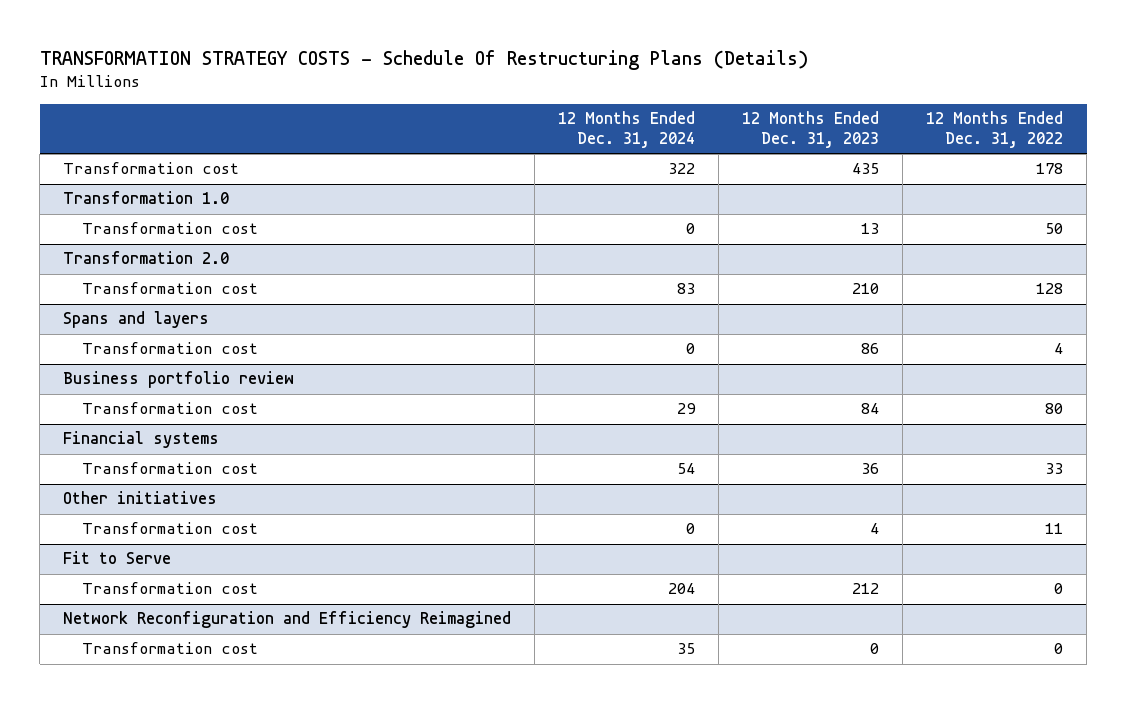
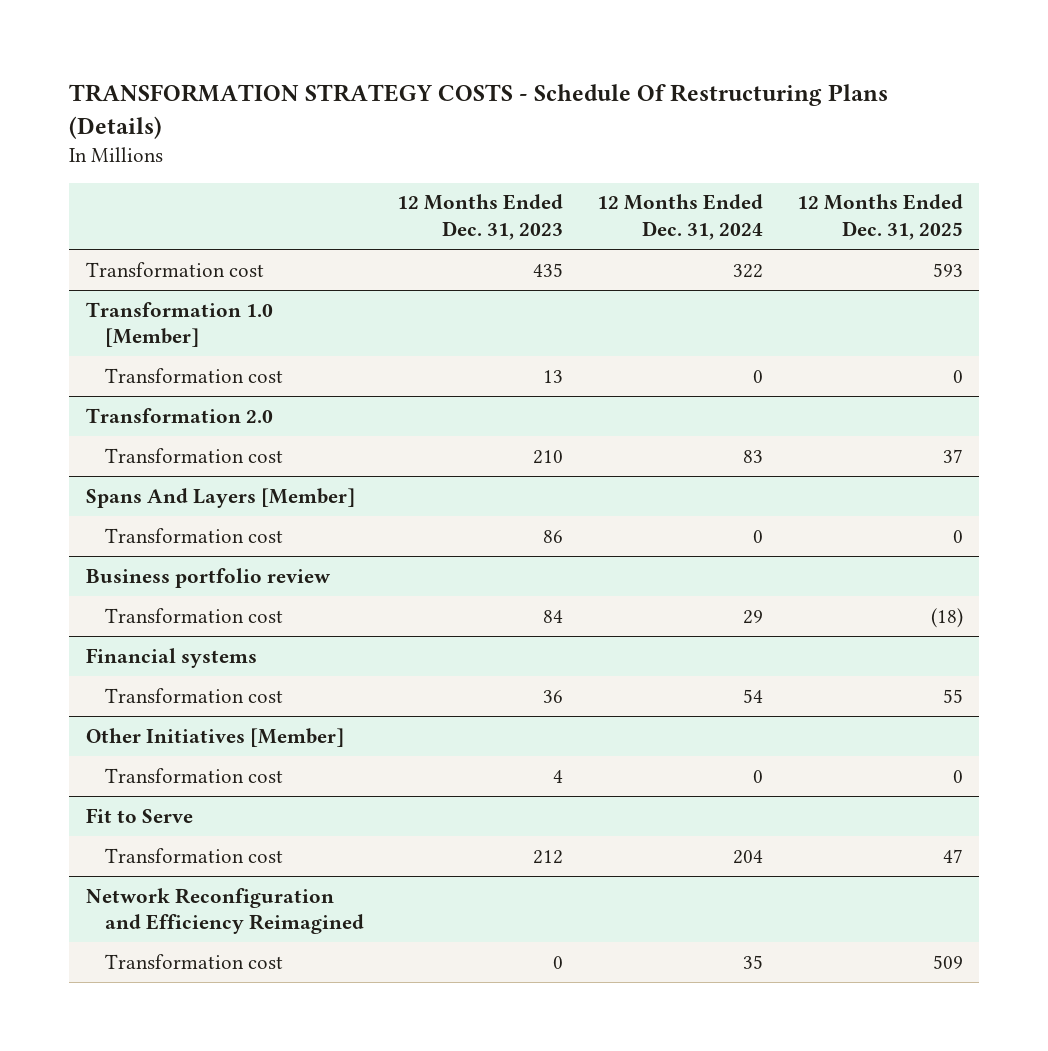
- | 12 Months Ended Dec. 31, 2024 | 12 Months Ended Dec. 31, 2023 | 12 Months Ended Dec. 31, 2022
+ | 12 Months Ended Dec. 31, 2023 | 12 Months Ended Dec. 31, 2024 | 12 Months Ended Dec. 31, 2025
- Transformation 1.0
+ Transformation 1.0 [Member]
- Spans and layers
+ Spans And Layers [Member]
- Other initiatives
+ Other Initiatives [Member]

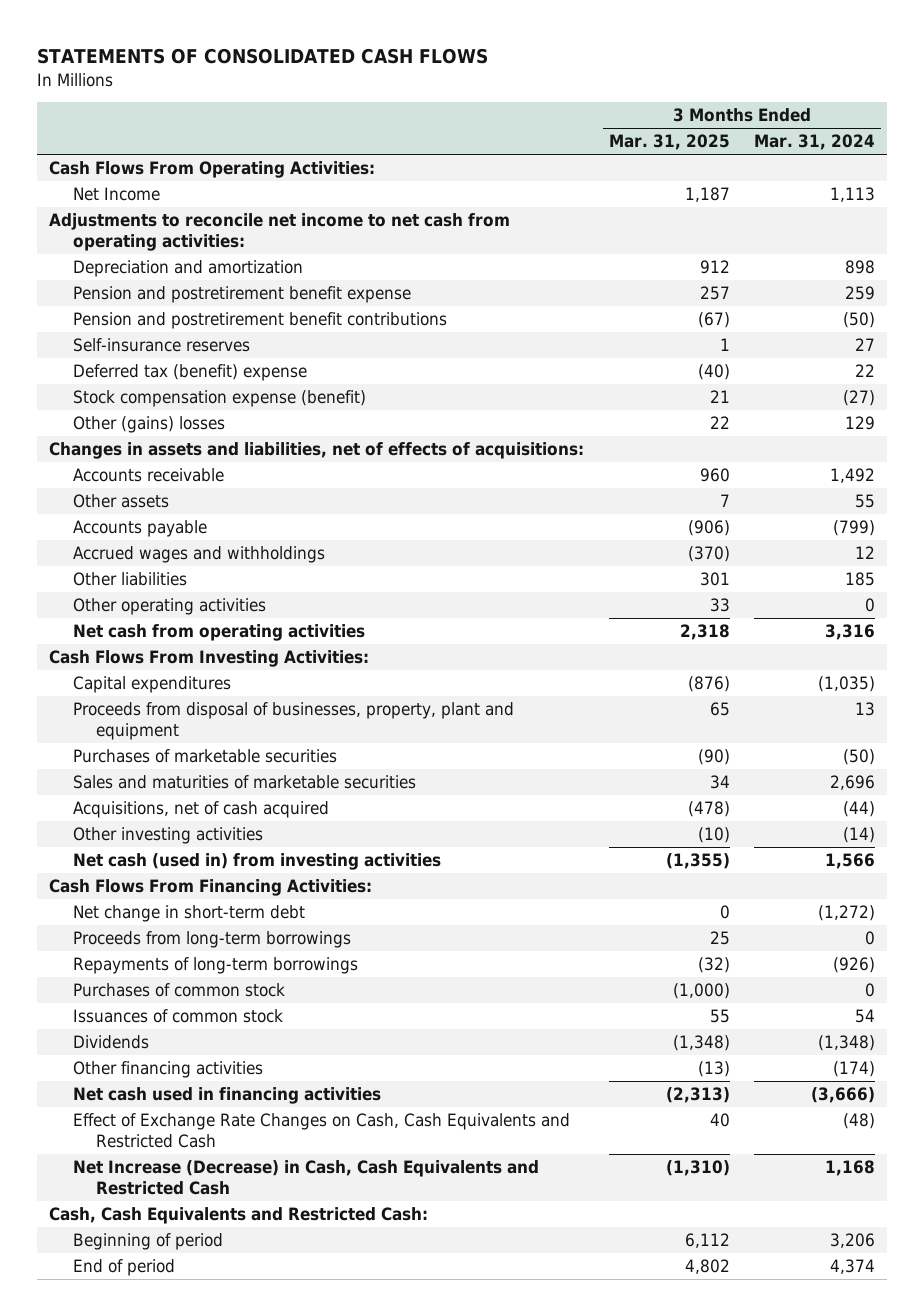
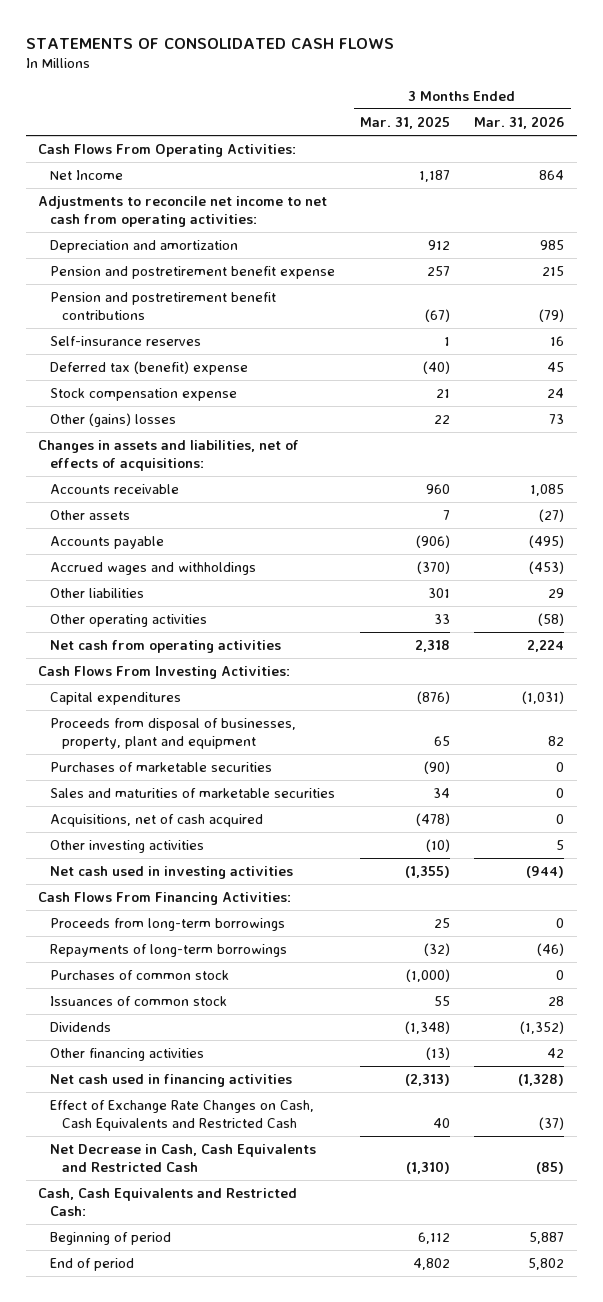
- | 3 Months Ended Mar. 31, 2025 | 3 Months Ended Mar. 31, 2024
+ | 3 Months Ended Mar. 31, 2025 | 3 Months Ended Mar. 31, 2026
- Stock compensation expense (benefit) | 21 | (27)
+ Stock compensation expense | 21 | 24
- Net cash (used in) from investing activities | (1,355) | 1,566
+ Net cash used in investing activities | (1,355) | (944)
- Net change in short-term debt | 0 | (1,272)
- Net Increase (Decrease) in Cash, Cash Equivalents and Restricted Cash | (1,310) | 1,168
+ Net Decrease in Cash, Cash Equivalents and Restricted Cash | (1,310) | (85)

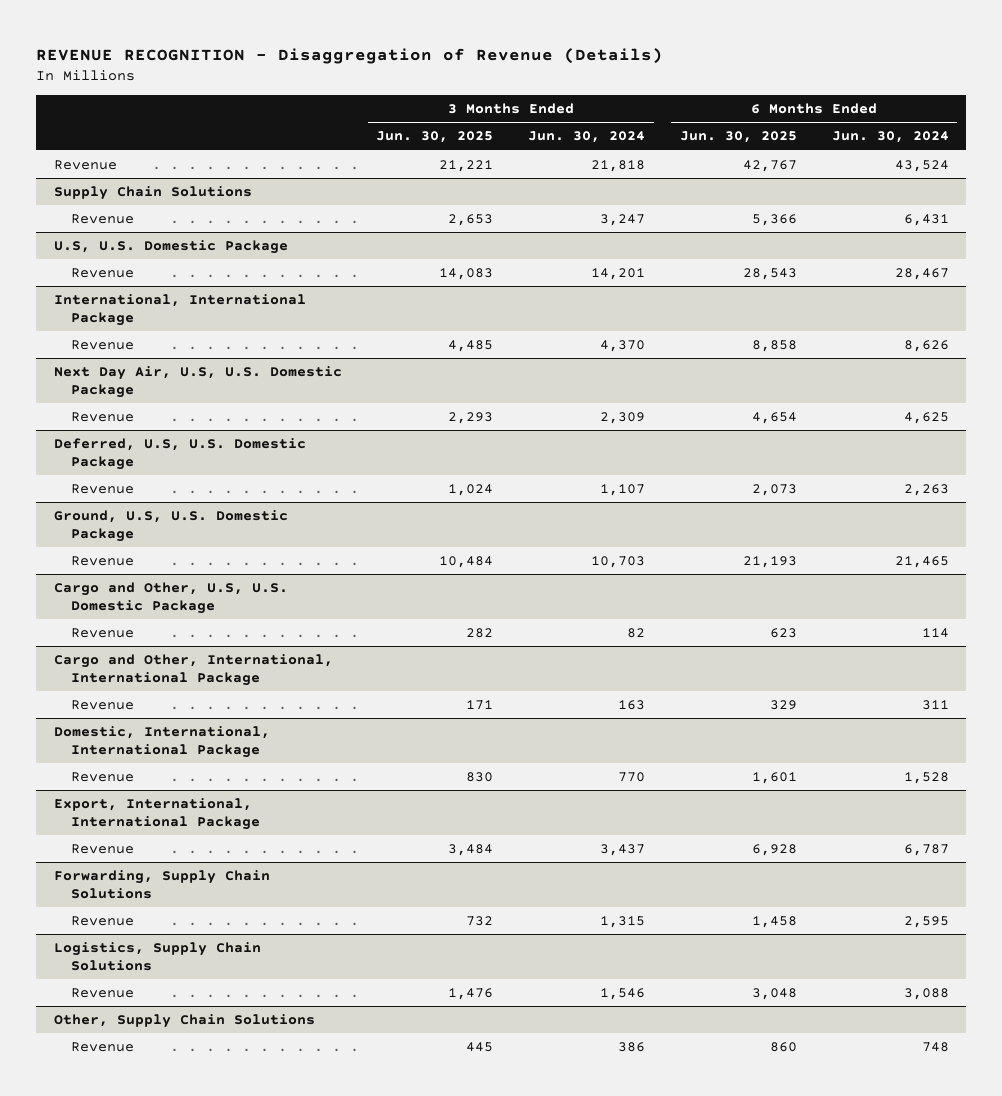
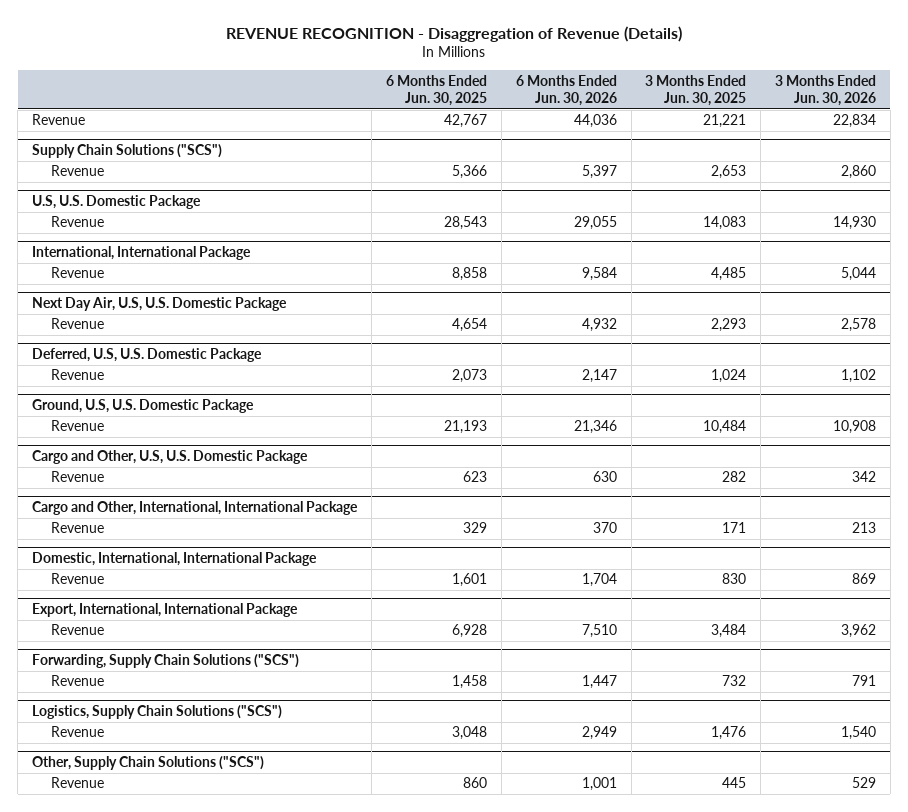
- | 3 Months Ended Jun. 30, 2025 | 3 Months Ended Jun. 30, 2024 | 6 Months Ended Jun. 30, 2025 | 6 Months Ended Jun. 30, 2024
+ | 6 Months Ended Jun. 30, 2025 | 6 Months Ended Jun. 30, 2026 | 3 Months Ended Jun. 30, 2025 | 3 Months Ended Jun. 30, 2026
- Supply Chain Solutions
+ Supply Chain Solutions ("SCS")
- Forwarding, Supply Chain Solutions
+ Forwarding, Supply Chain Solutions ("SCS")
- Logistics, Supply Chain Solutions
+ Logistics, Supply Chain Solutions ("SCS")
- Other, Supply Chain Solutions
+ Other, Supply Chain Solutions ("SCS")

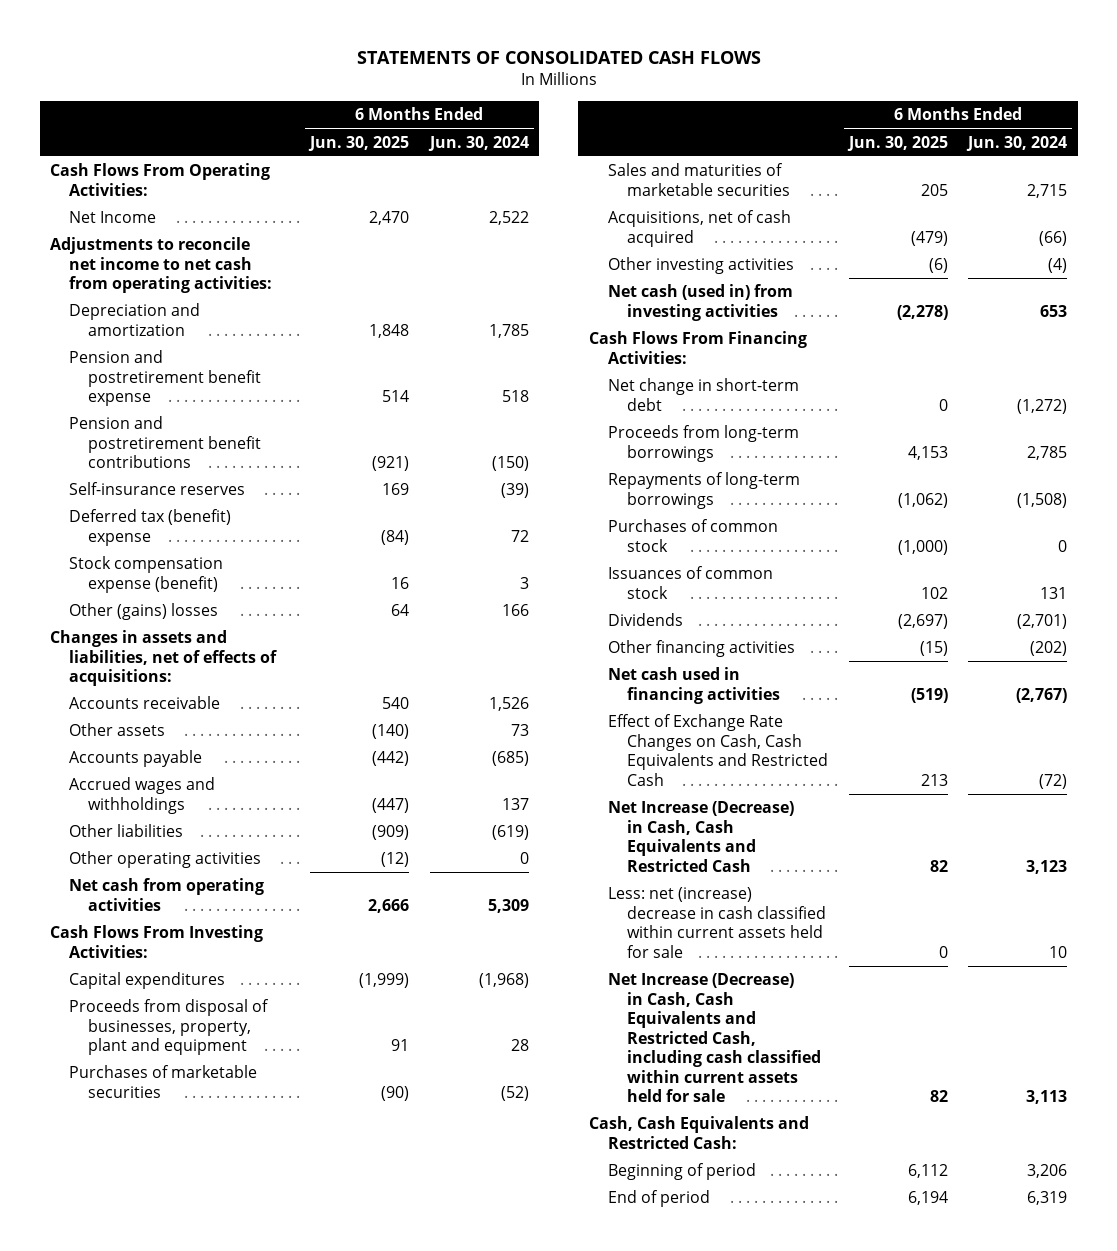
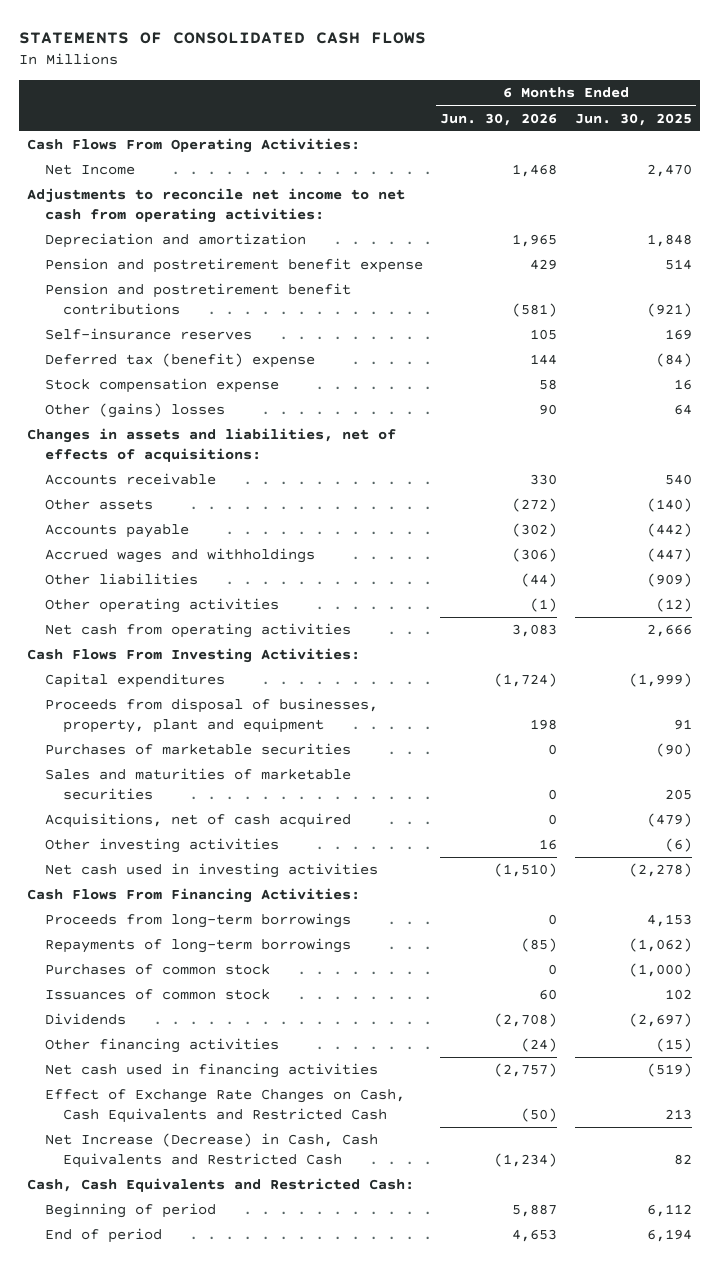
- | 6 Months Ended Jun. 30, 2025 | 6 Months Ended Jun. 30, 2024
+ | 6 Months Ended Jun. 30, 2026 | 6 Months Ended Jun. 30, 2025
- Stock compensation expense (benefit) | 16 | 3
+ Stock compensation expense | 58 | 16
- Net cash (used in) from investing activities | (2,278) | 653
+ Net cash used in investing activities | (1,510) | (2,278)
- Net change in short-term debt | 0 | (1,272)
- Less: net (increase) decrease in cash classified within current assets held for sale | 0 | 10
- Net Increase (Decrease) in Cash, Cash Equivalents and Restricted Cash, including cash classified within current assets held for sale | 82 | 3,113

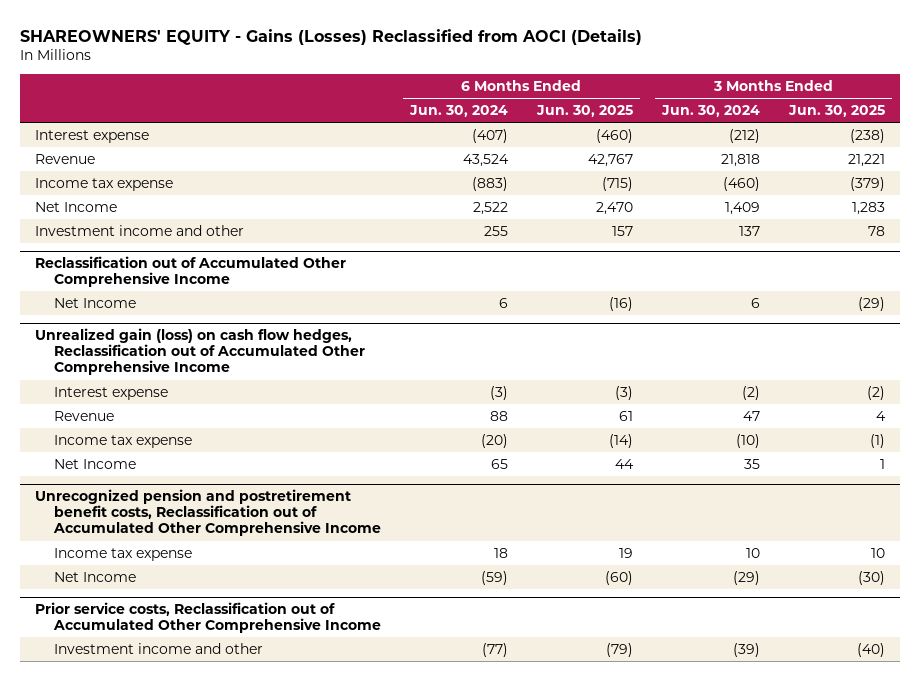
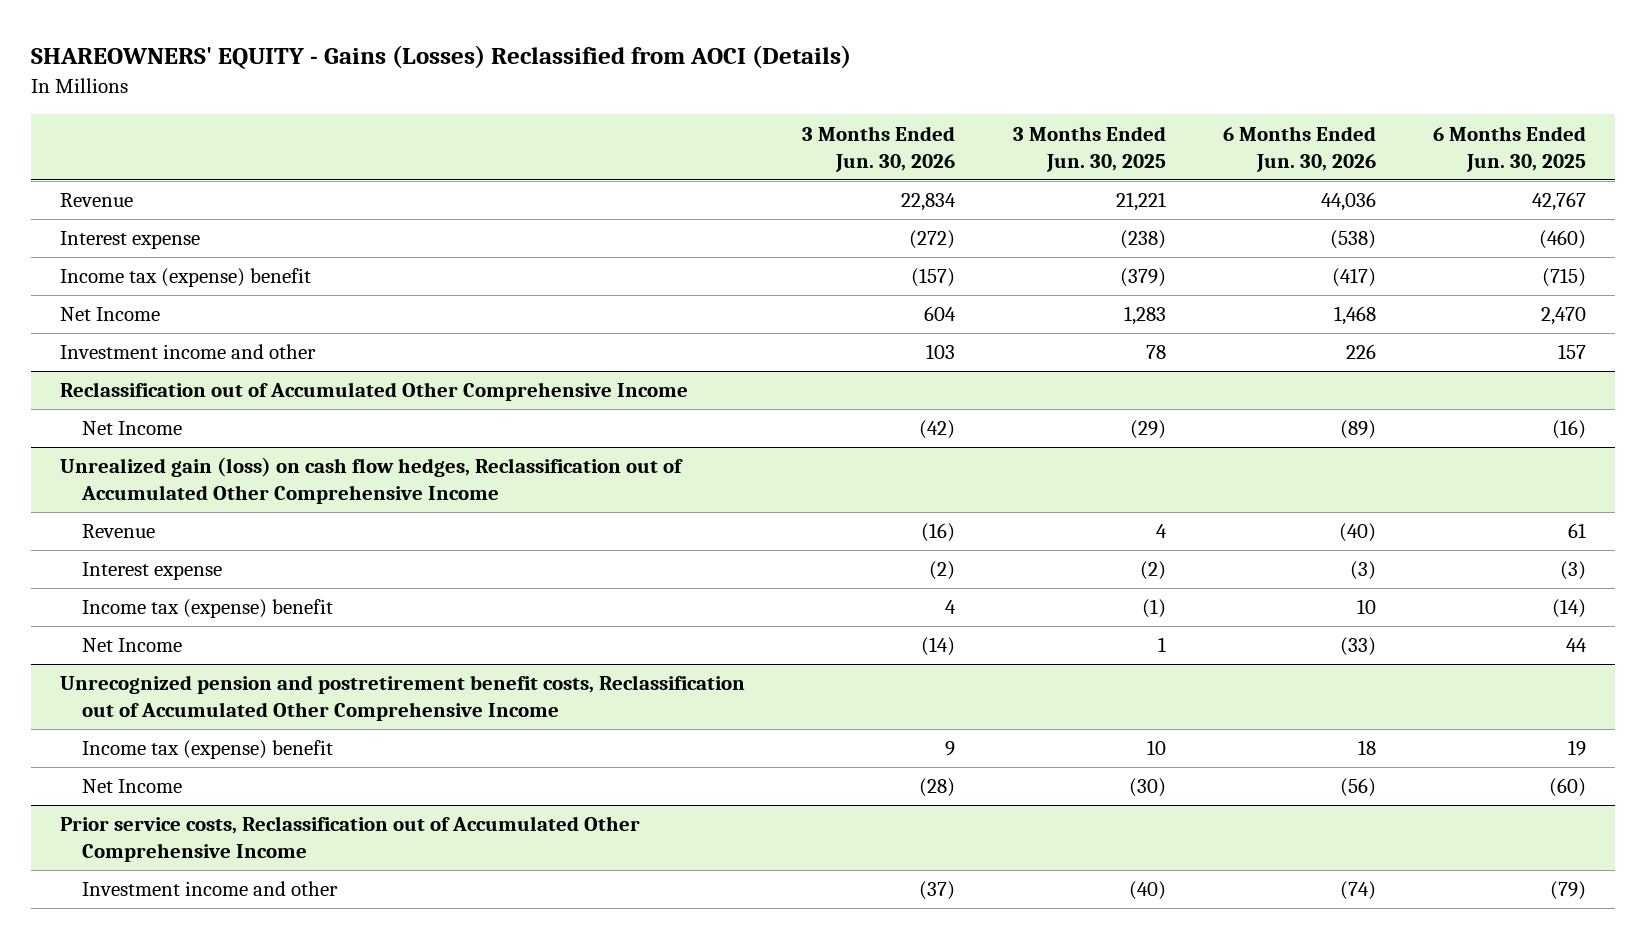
- | 6 Months Ended Jun. 30, 2024 | 6 Months Ended Jun. 30, 2025 | 3 Months Ended Jun. 30, 2024 | 3 Months Ended Jun. 30, 2025
+ | 3 Months Ended Jun. 30, 2026 | 3 Months Ended Jun. 30, 2025 | 6 Months Ended Jun. 30, 2026 | 6 Months Ended Jun. 30, 2025
- Income tax expense | (883) | (715) | (460) | (379)
moved down: Interest expense | (272) | (238) | (538) | (460)
+ Income tax (expense) benefit | (157) | (379) | (417) | (715)
@ Unrealized gain (loss) on cash flow hedges, Reclassification out of Accumulated Other Comprehensive Income
- Income tax expense | (20) | (14) | (10) | (1)
moved down: Interest expense | (2) | (2) | (3) | (3)
+ Income tax (expense) benefit | 4 | (1) | 10 | (14)
@ Unrecognized pension and postretirement benefit costs, Reclassification out of Accumulated Other Comprehensive Income
- Income tax expense | 18 | 19 | 10 | 10
+ Income tax (expense) benefit | 9 | 10 | 18 | 19

